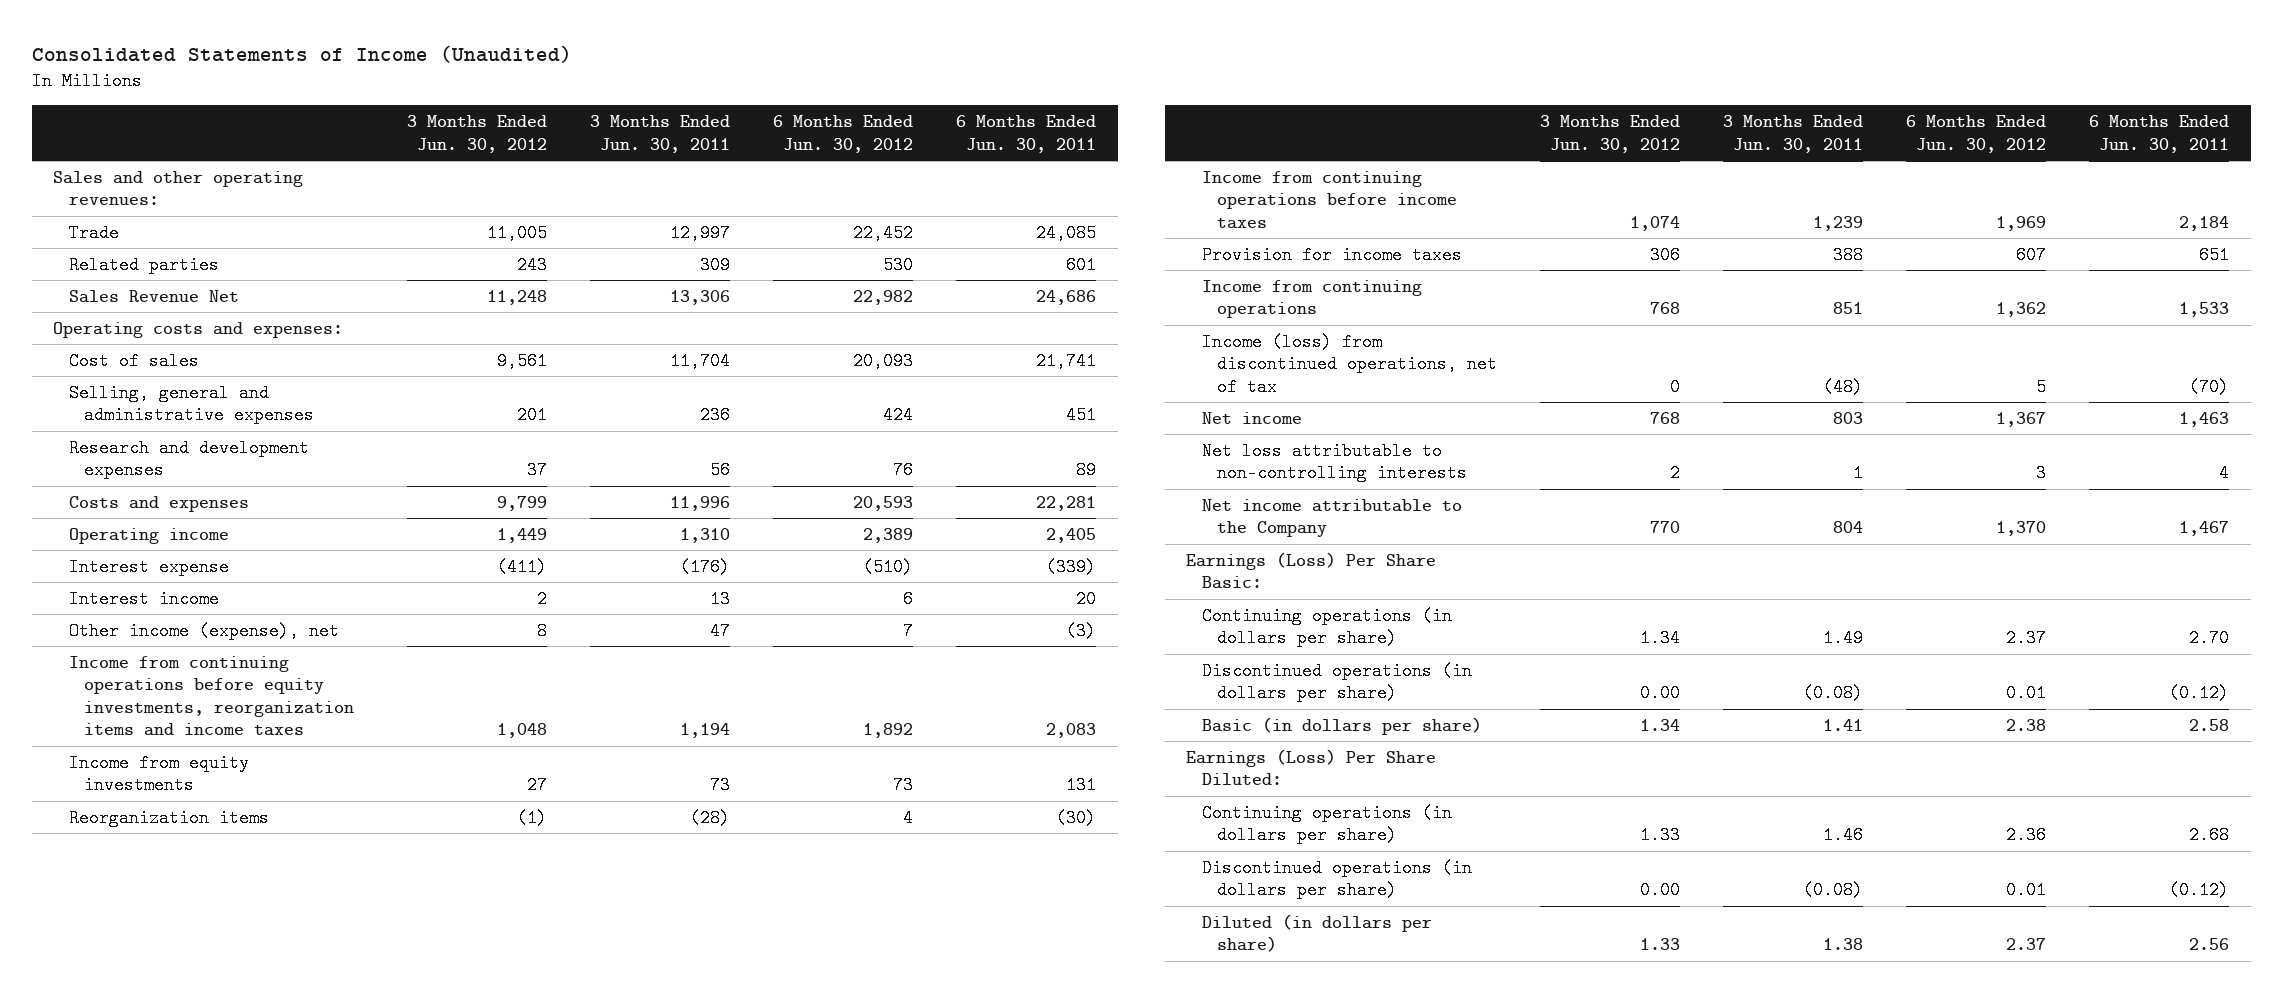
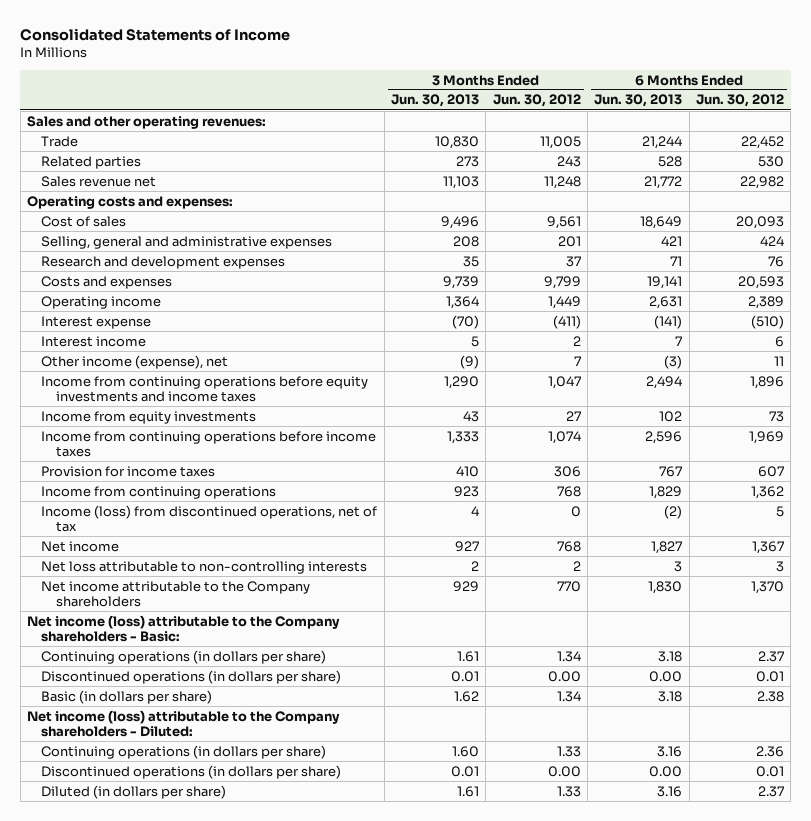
- Consolidated Statements of Income (Unaudited)
+ Consolidated Statements of Income
- | 3 Months Ended Jun. 30, 2012 | 3 Months Ended Jun. 30, 2011 | 6 Months Ended Jun. 30, 2012 | 6 Months Ended Jun. 30, 2011
+ | 3 Months Ended Jun. 30, 2013 | 3 Months Ended Jun. 30, 2012 | 6 Months Ended Jun. 30, 2013 | 6 Months Ended Jun. 30, 2012
- Sales Revenue Net | 11,248 | 13,306 | 22,982 | 24,686
+ Sales revenue net | 11,103 | 11,248 | 21,772 | 22,982
- Other income (expense), net | 8 | 47 | 7 | (3)
- Income from continuing operations before equity investments, reorganization items and income taxes | 1,048 | 1,194 | 1,892 | 2,083
+ Other income (expense), net | (9) | 7 | (3) | 11
+ Income from continuing operations before equity investments and income taxes | 1,290 | 1,047 | 2,494 | 1,896
- Reorganization items | (1) | (28) | 4 | (30)
- Net income attributable to the Company | 770 | 804 | 1,370 | 1,467
- Earnings (Loss) Per Share Basic:
+ Net income attributable to the Company shareholders | 929 | 770 | 1,830 | 1,370
+ Net income (loss) attributable to the Company shareholders - Basic:
- Earnings (Loss) Per Share Diluted:
+ Net income (loss) attributable to the Company shareholders - Diluted:

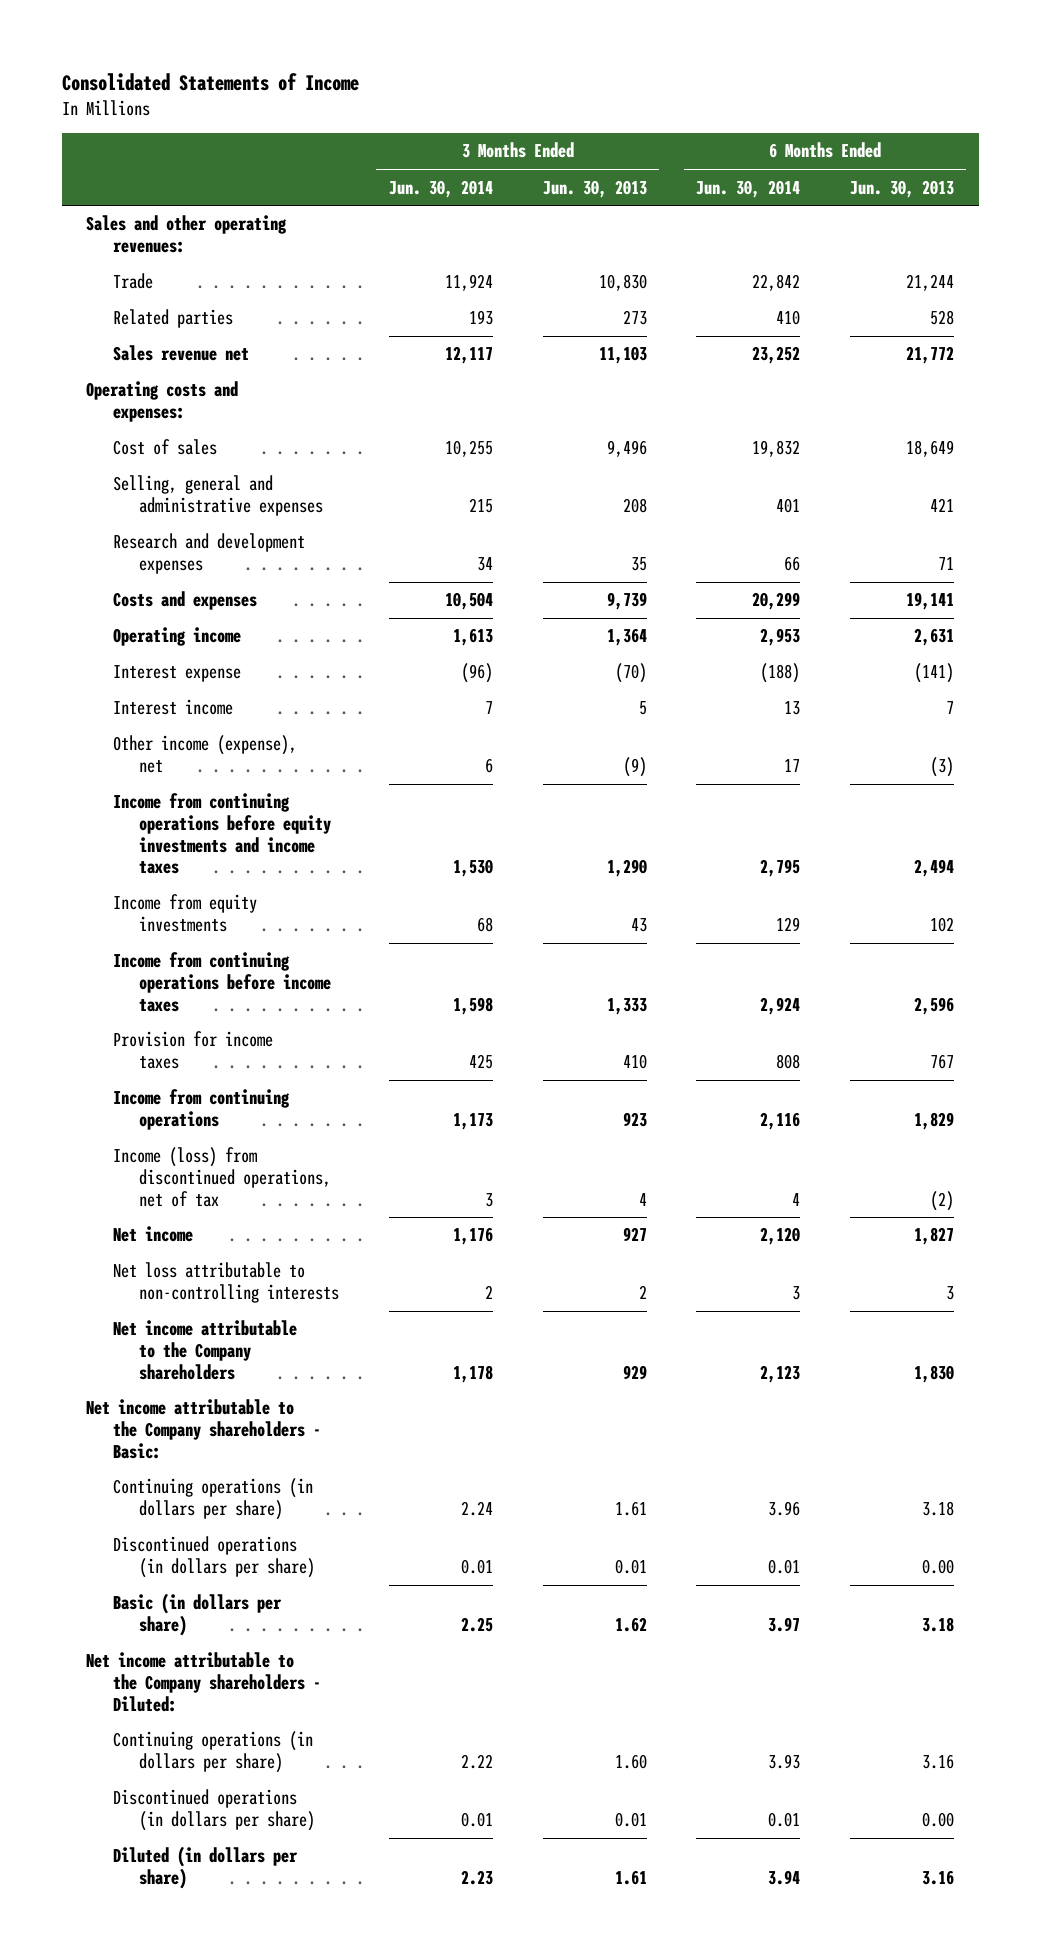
- | 3 Months Ended Jun. 30, 2013 | 3 Months Ended Jun. 30, 2012 | 6 Months Ended Jun. 30, 2013 | 6 Months Ended Jun. 30, 2012
+ | 3 Months Ended Jun. 30, 2014 | 3 Months Ended Jun. 30, 2013 | 6 Months Ended Jun. 30, 2014 | 6 Months Ended Jun. 30, 2013
- Net income (loss) attributable to the Company shareholders - Basic:
+ Net income attributable to the Company shareholders - Basic:
- Net income (loss) attributable to the Company shareholders - Diluted:
+ Net income attributable to the Company shareholders - Diluted:

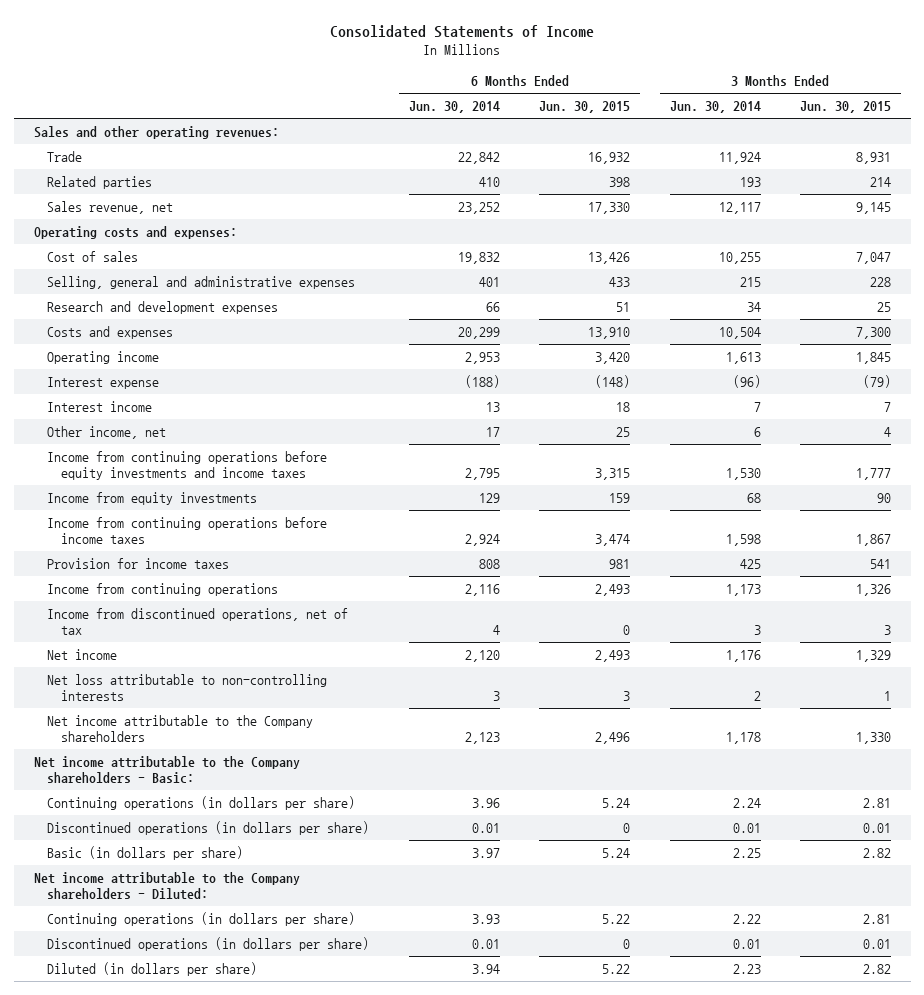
- | 3 Months Ended Jun. 30, 2014 | 3 Months Ended Jun. 30, 2013 | 6 Months Ended Jun. 30, 2014 | 6 Months Ended Jun. 30, 2013
+ | 6 Months Ended Jun. 30, 2014 | 6 Months Ended Jun. 30, 2015 | 3 Months Ended Jun. 30, 2014 | 3 Months Ended Jun. 30, 2015
- Sales revenue net | 12,117 | 11,103 | 23,252 | 21,772
+ Sales revenue, net | 23,252 | 17,330 | 12,117 | 9,145
- Other income (expense), net | 6 | (9) | 17 | (3)
+ Other income, net | 17 | 25 | 6 | 4
- Income (loss) from discontinued operations, net of tax | 3 | 4 | 4 | (2)
+ Income from discontinued operations, net of tax | 4 | 0 | 3 | 3

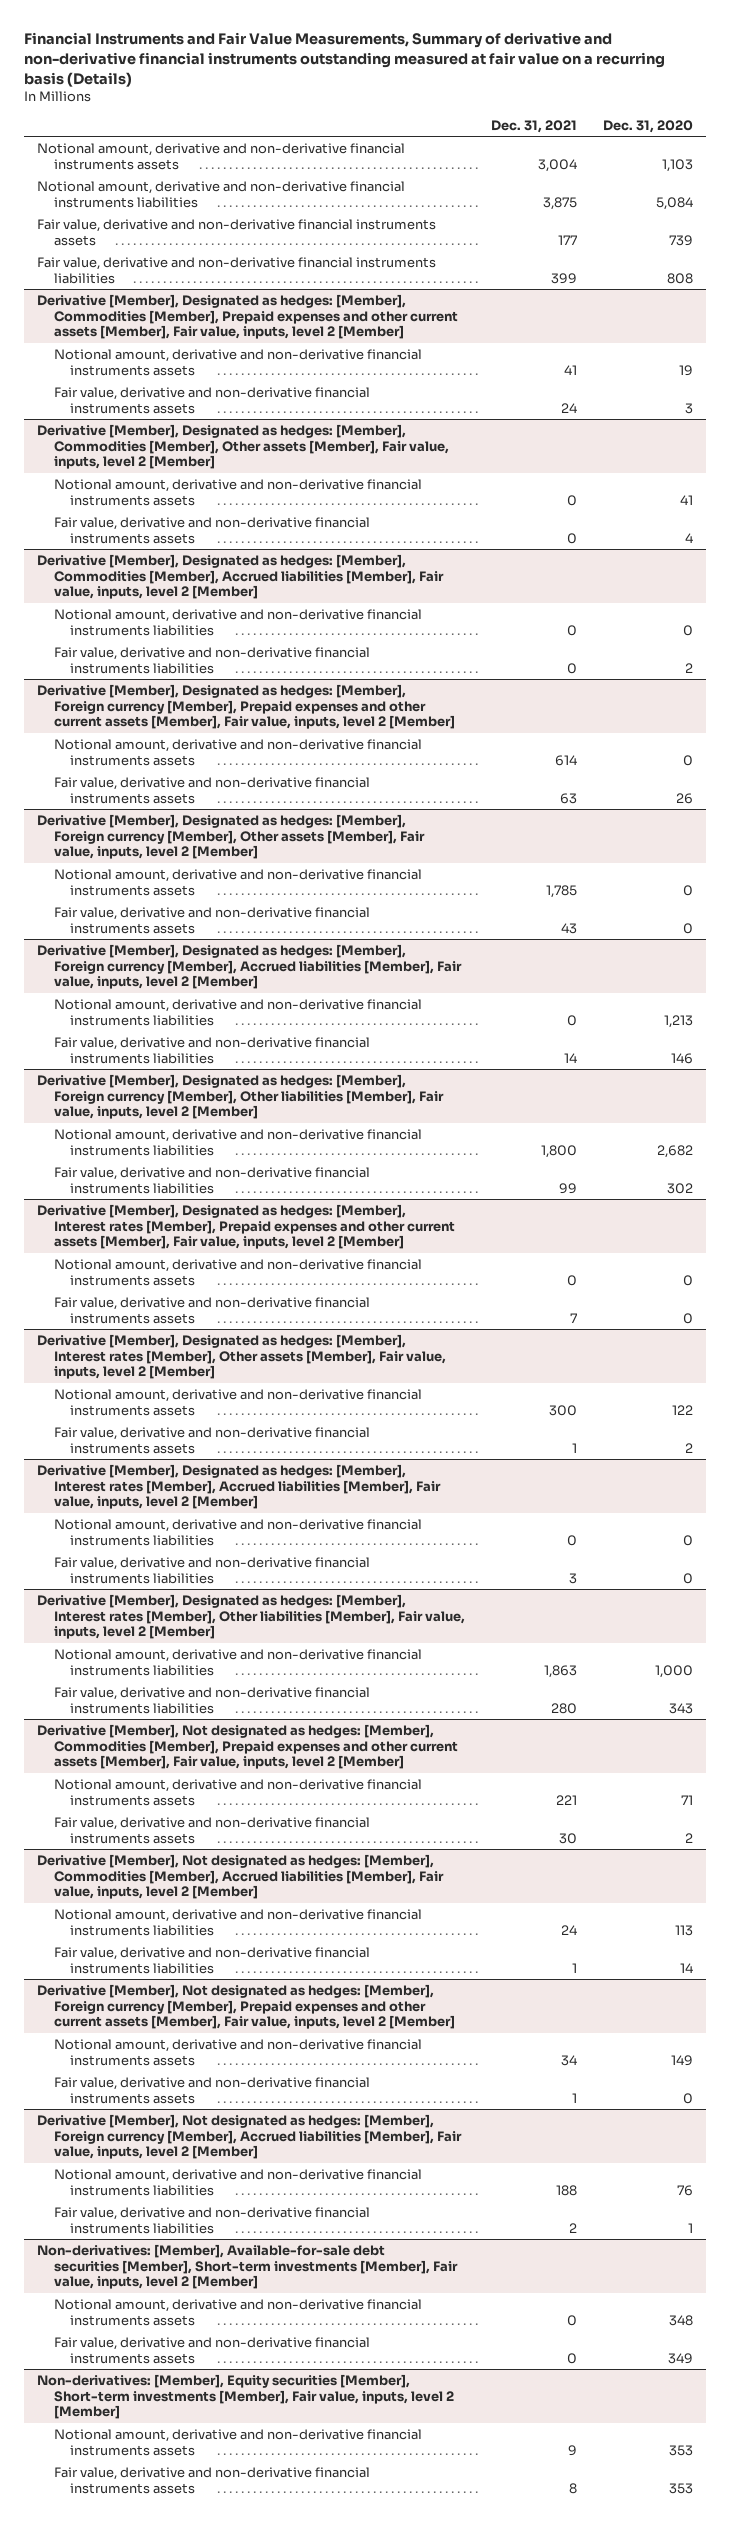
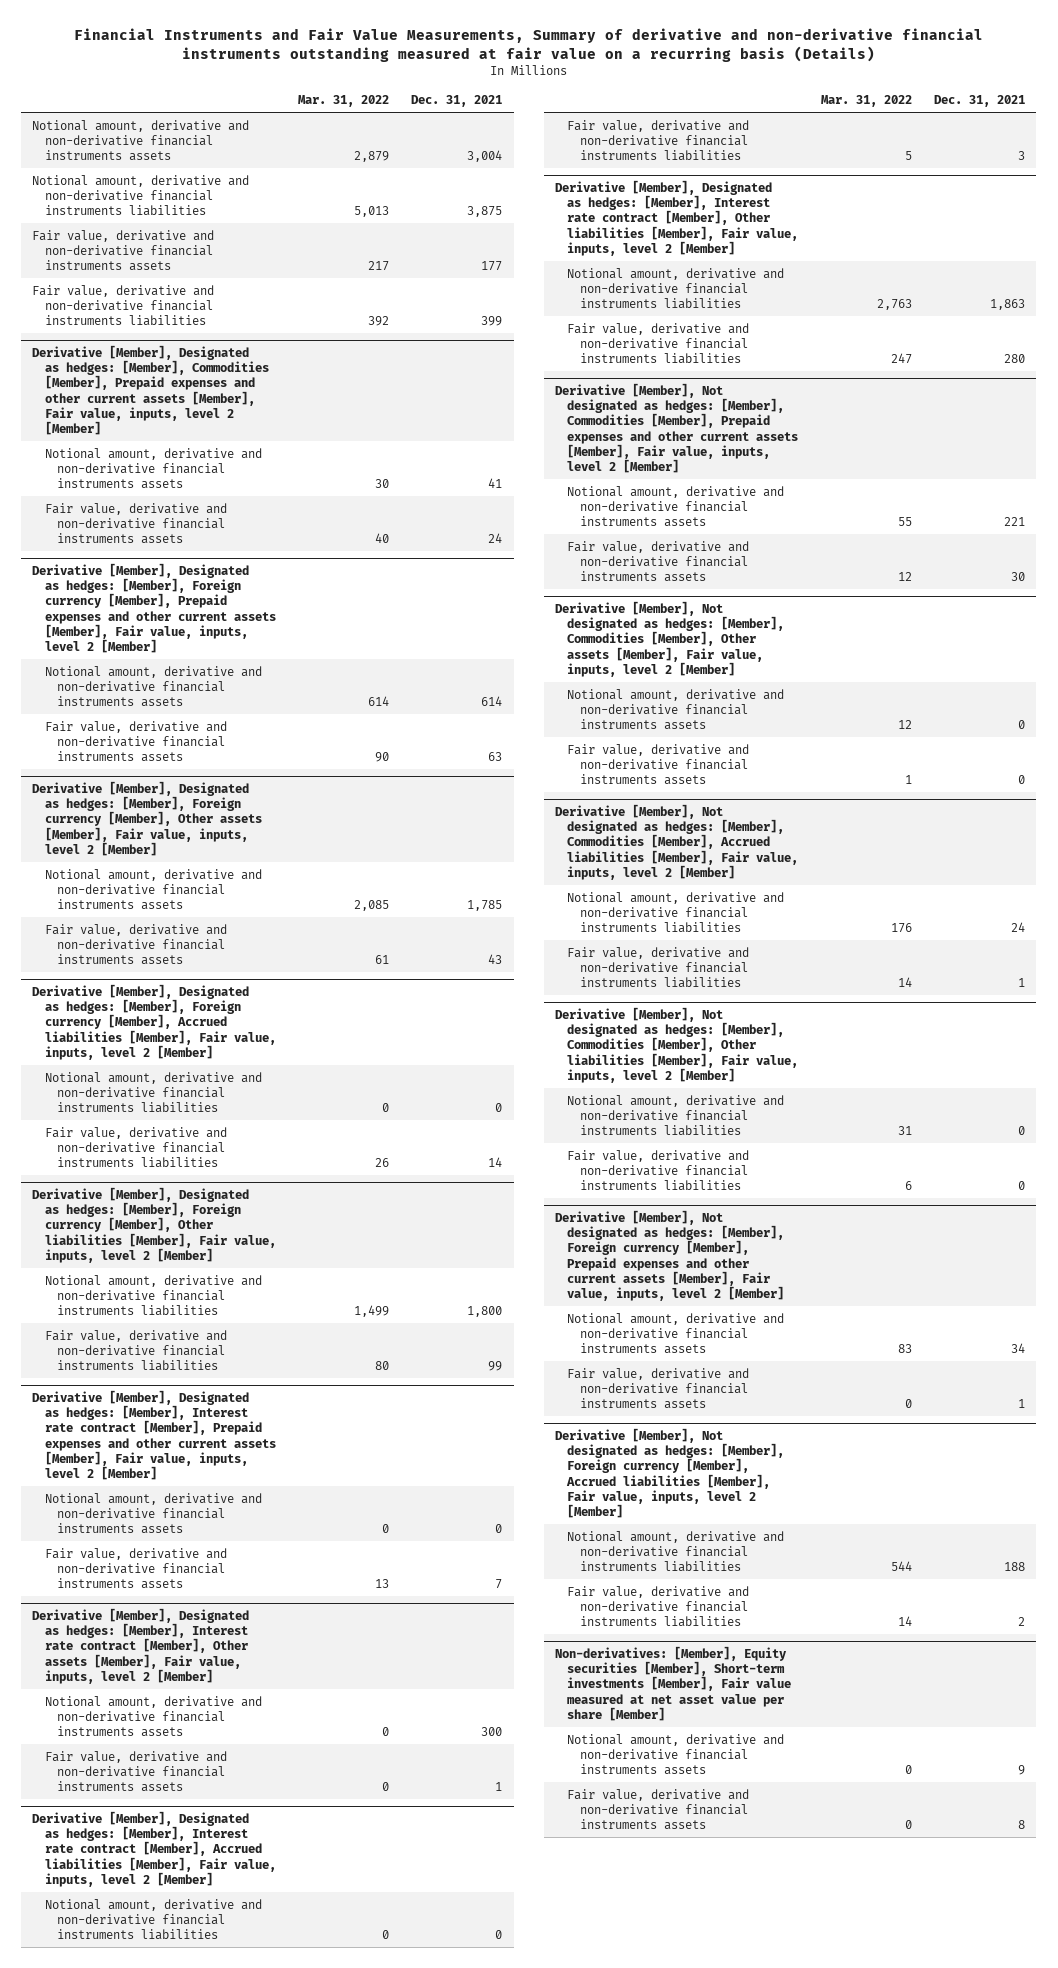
- | Dec. 31, 2021 | Dec. 31, 2020
+ | Mar. 31, 2022 | Dec. 31, 2021
- Derivative [Member], Designated as hedges: [Member], Commodities [Member], Other assets [Member], Fair value, inputs, level 2 [Member]
- Notional amount, derivative and non-derivative financial instruments assets | 0 | 41
- Fair value, derivative and non-derivative financial instruments assets | 0 | 4
- Derivative [Member], Designated as hedges: [Member], Commodities [Member], Accrued liabilities [Member], Fair value, inputs, level 2 [Member]
- Notional amount, derivative and non-derivative financial instruments liabilities | 0 | 0
- Fair value, derivative and non-derivative financial instruments liabilities | 0 | 2
- Derivative [Member], Designated as hedges: [Member], Interest rates [Member], Prepaid expenses and other current assets [Member], Fair value, inputs, level 2 [Member]
+ Derivative [Member], Designated as hedges: [Member], Interest rate contract [Member], Prepaid expenses and other current assets [Member], Fair value, inputs, level 2 [Member]
- Derivative [Member], Designated as hedges: [Member], Interest rates [Member], Other assets [Member], Fair value, inputs, level 2 [Member]
+ Derivative [Member], Designated as hedges: [Member], Interest rate contract [Member], Other assets [Member], Fair value, inputs, level 2 [Member]
- Derivative [Member], Designated as hedges: [Member], Interest rates [Member], Accrued liabilities [Member], Fair value, inputs, level 2 [Member]
+ Derivative [Member], Designated as hedges: [Member], Interest rate contract [Member], Accrued liabilities [Member], Fair value, inputs, level 2 [Member]
- Derivative [Member], Designated as hedges: [Member], Interest rates [Member], Other liabilities [Member], Fair value, inputs, level 2 [Member]
+ Derivative [Member], Designated as hedges: [Member], Interest rate contract [Member], Other liabilities [Member], Fair value, inputs, level 2 [Member]
+ Derivative [Member], Not designated as hedges: [Member], Commodities [Member], Other assets [Member], Fair value, inputs, level 2 [Member]
+ Notional amount, derivative and non-derivative financial instruments assets | 12 | 0
+ Fair value, derivative and non-derivative financial instruments assets | 1 | 0
+ Derivative [Member], Not designated as hedges: [Member], Commodities [Member], Other liabilities [Member], Fair value, inputs, level 2 [Member]
+ Notional amount, derivative and non-derivative financial instruments liabilities | 31 | 0
+ Fair value, derivative and non-derivative financial instruments liabilities | 6 | 0
- Non-derivatives: [Member], Available-for-sale debt securities [Member], Short-term investments [Member], Fair value, inputs, level 2 [Member]
- Notional amount, derivative and non-derivative financial instruments assets | 0 | 348
- Fair value, derivative and non-derivative financial instruments assets | 0 | 349
- Non-derivatives: [Member], Equity securities [Member], Short-term investments [Member], Fair value, inputs, level 2 [Member]
+ Non-derivatives: [Member], Equity securities [Member], Short-term investments [Member], Fair value measured at net asset value per share [Member]

